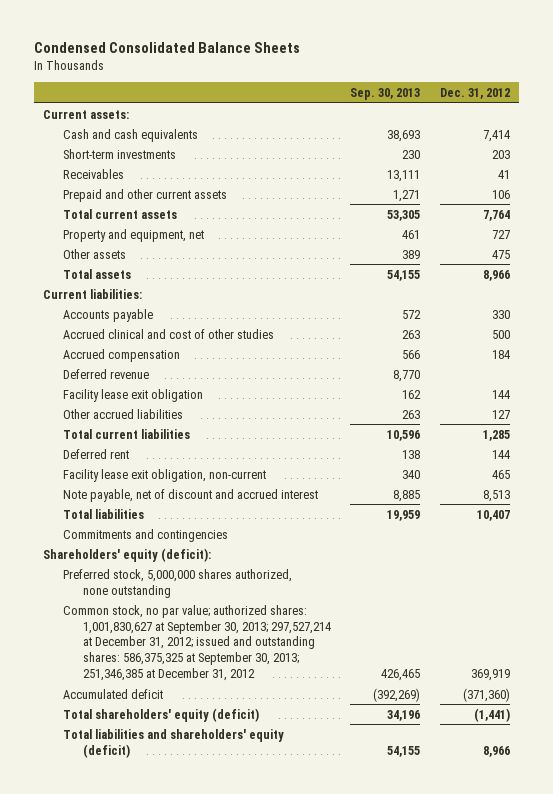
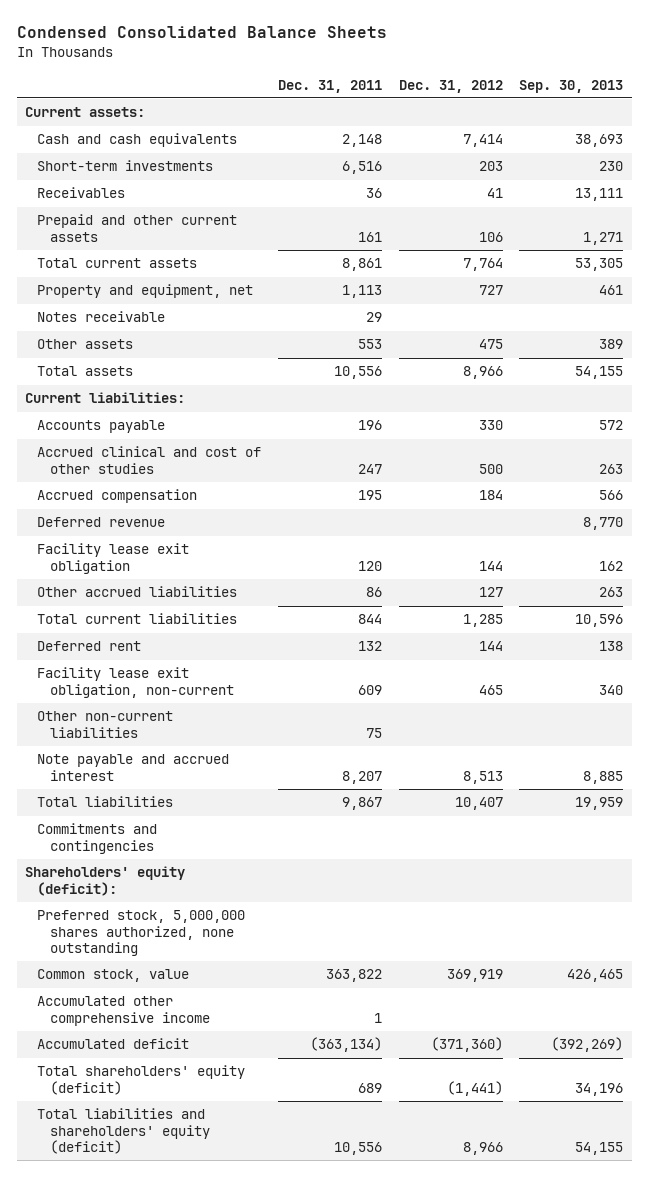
- | Sep. 30, 2013 | Dec. 31, 2012
+ | Dec. 31, 2011 | Dec. 31, 2012 | Sep. 30, 2013
+ Notes receivable | 29 | |
- Note payable, net of discount and accrued interest | 8,885 | 8,513
+ Other non-current liabilities | 75 | |
+ Note payable and accrued interest | 8,207 | 8,513 | 8,885
- Common stock, no par value; authorized shares: 1,001,830,627 at September 30, 2013; 297,527,214 at December 31, 2012; issued and outstanding shares: 586,375,325 at September 30, 2013; 251,346,385 at December 31, 2012 | 426,465 | 369,919
+ Common stock, value | 363,822 | 369,919 | 426,465
+ Accumulated other comprehensive income | 1 | |

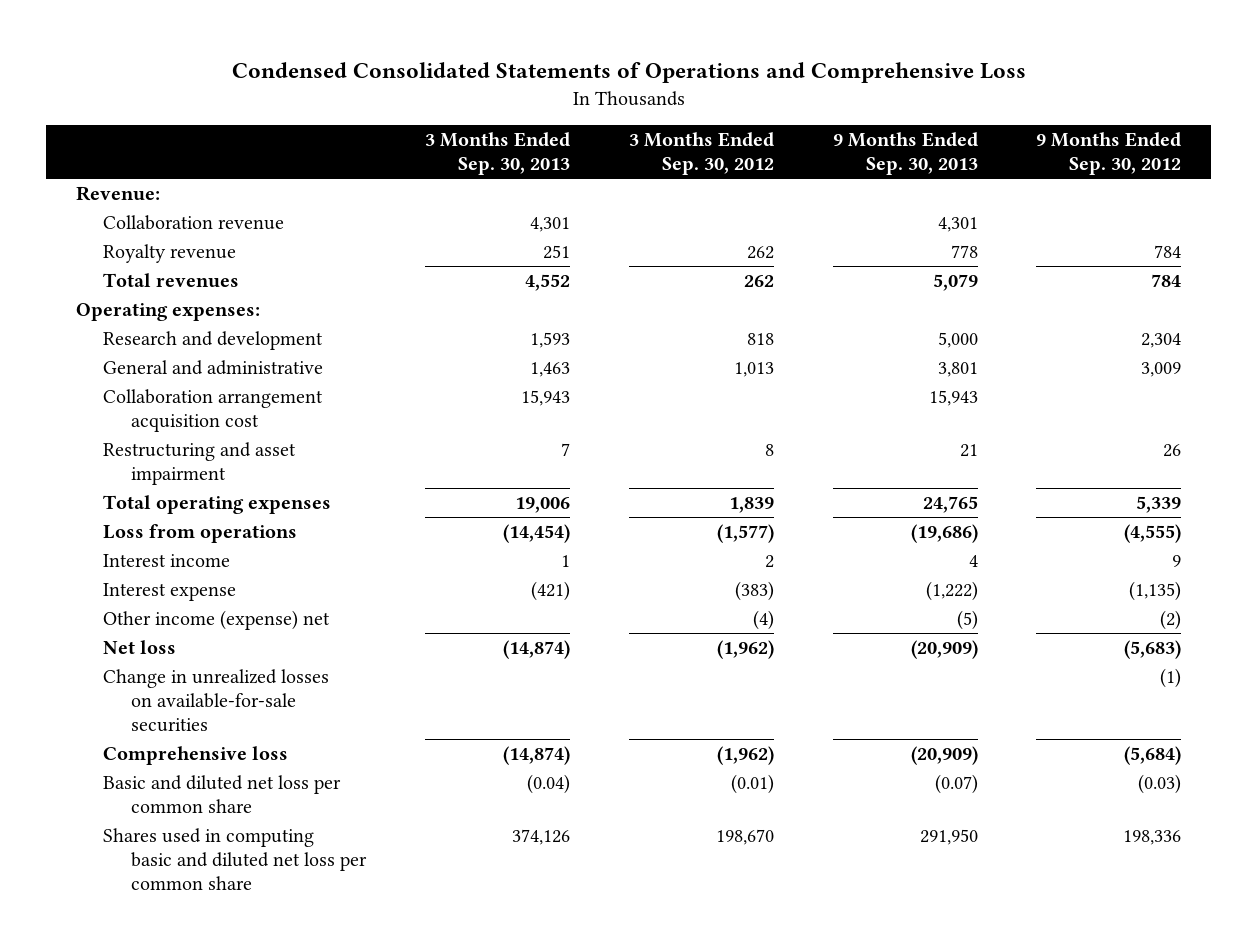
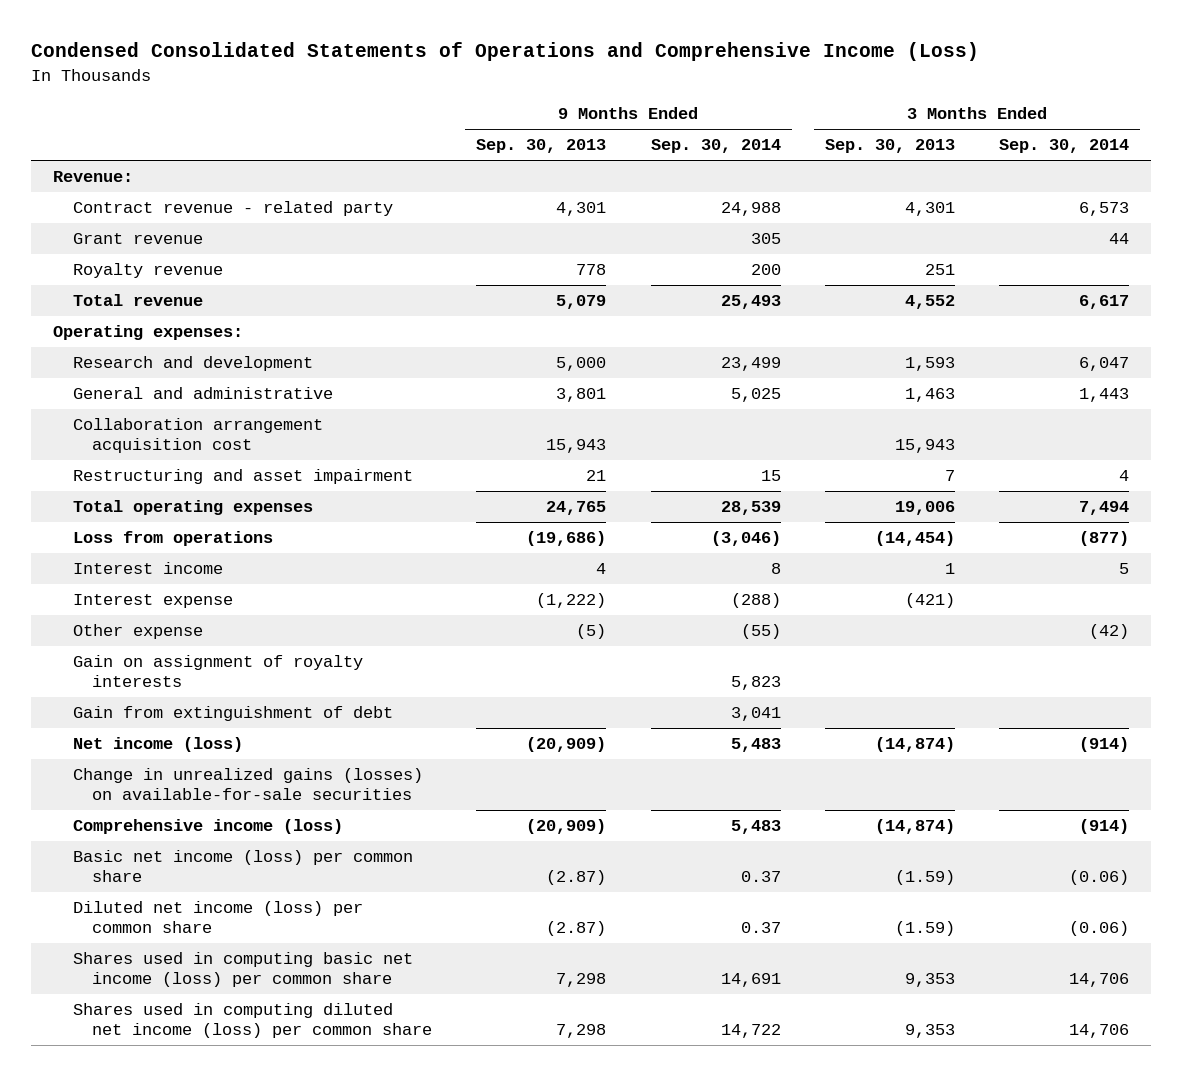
- Condensed Consolidated Statements of Operations and Comprehensive Loss
+ Condensed Consolidated Statements of Operations and Comprehensive Income (Loss)
- | 3 Months Ended Sep. 30, 2013 | 3 Months Ended Sep. 30, 2012 | 9 Months Ended Sep. 30, 2013 | 9 Months Ended Sep. 30, 2012
+ | 9 Months Ended Sep. 30, 2013 | 9 Months Ended Sep. 30, 2014 | 3 Months Ended Sep. 30, 2013 | 3 Months Ended Sep. 30, 2014
- Collaboration revenue | 4,301 | | 4,301 |
+ Contract revenue - related party | 4,301 | 24,988 | 4,301 | 6,573
+ Grant revenue | | 305 | | 44
- Total revenues | 4,552 | 262 | 5,079 | 784
+ Total revenue | 5,079 | 25,493 | 4,552 | 6,617
- Other income (expense) net | | (4) | (5) | (2)
- Net loss | (14,874) | (1,962) | (20,909) | (5,683)
- Change in unrealized losses on available-for-sale securities | | | | (1)
- Comprehensive loss | (14,874) | (1,962) | (20,909) | (5,684)
- Basic and diluted net loss per common share | (0.04) | (0.01) | (0.07) | (0.03)
- Shares used in computing basic and diluted net loss per common share | 374,126 | 198,670 | 291,950 | 198,336
+ Other expense | (5) | (55) | | (42)
+ Gain on assignment of royalty interests | | 5,823 | |
+ Gain from extinguishment of debt | | 3,041 | |
+ Net income (loss) | (20,909) | 5,483 | (14,874) | (914)
+ Change in unrealized gains (losses) on available-for-sale securities
+ Comprehensive income (loss) | (20,909) | 5,483 | (14,874) | (914)
+ Basic net income (loss) per common share | (2.87) | 0.37 | (1.59) | (0.06)
+ Diluted net income (loss) per common share | (2.87) | 0.37 | (1.59) | (0.06)
+ Shares used in computing basic net income (loss) per common share | 7,298 | 14,691 | 9,353 | 14,706
+ Shares used in computing diluted net income (loss) per common share | 7,298 | 14,722 | 9,353 | 14,706

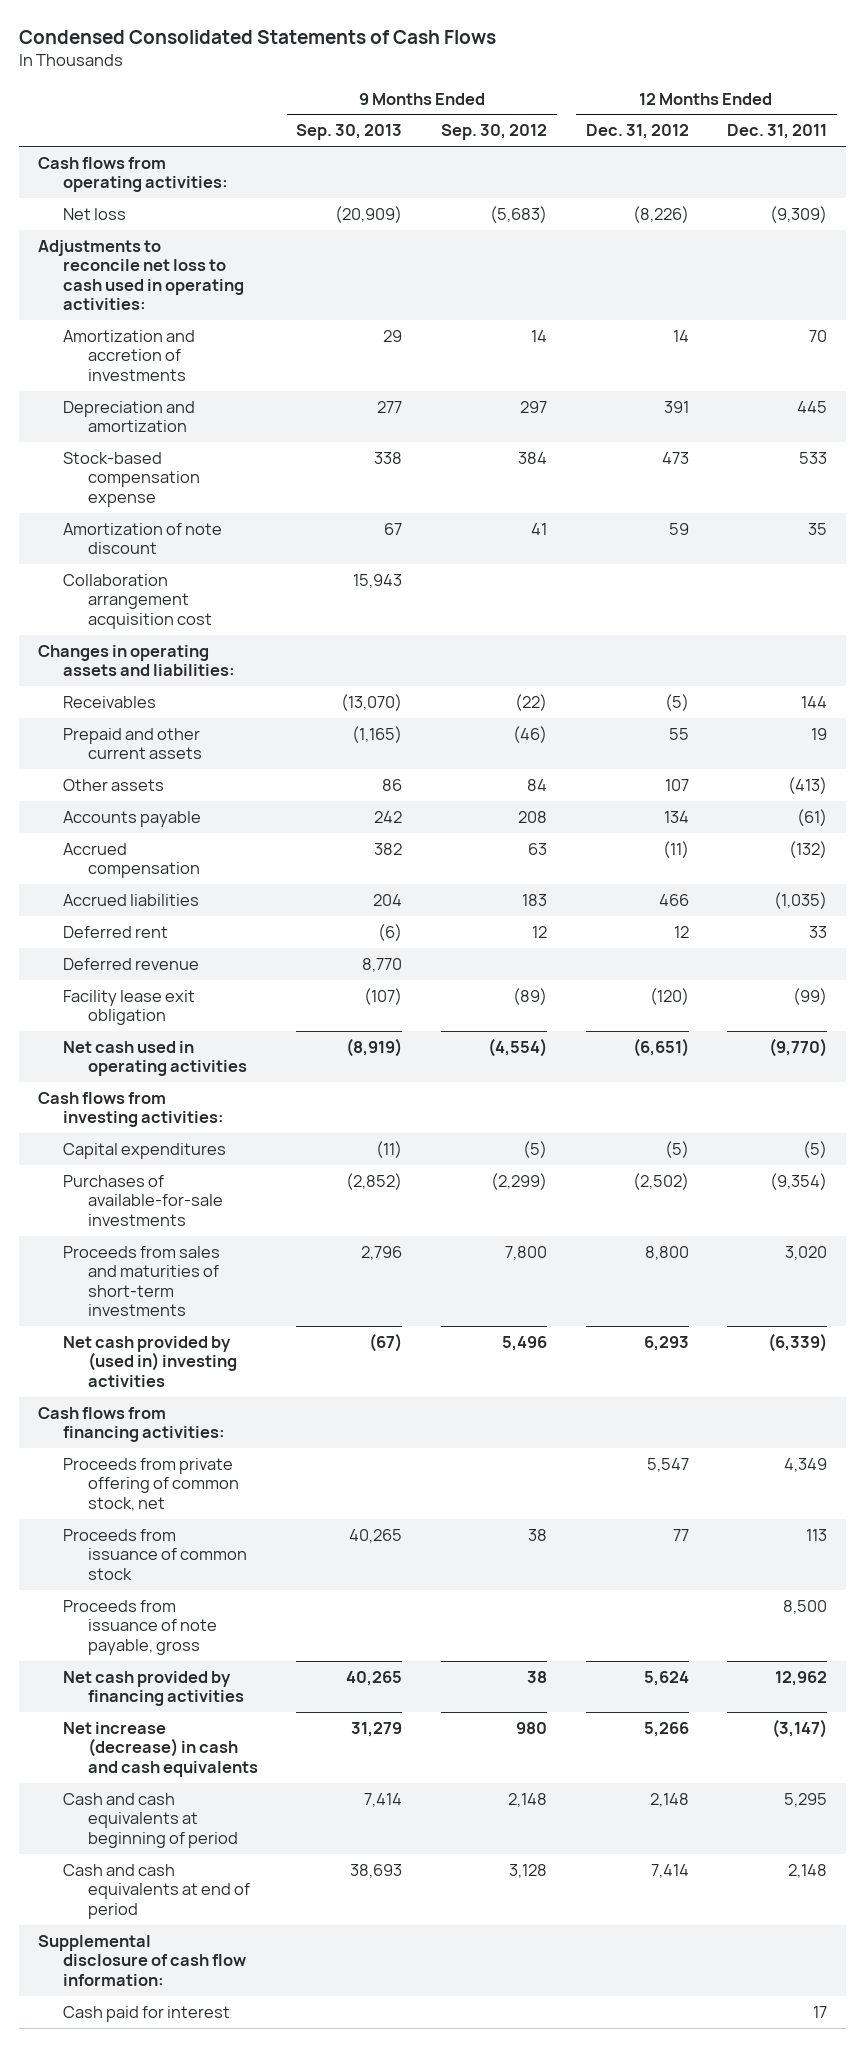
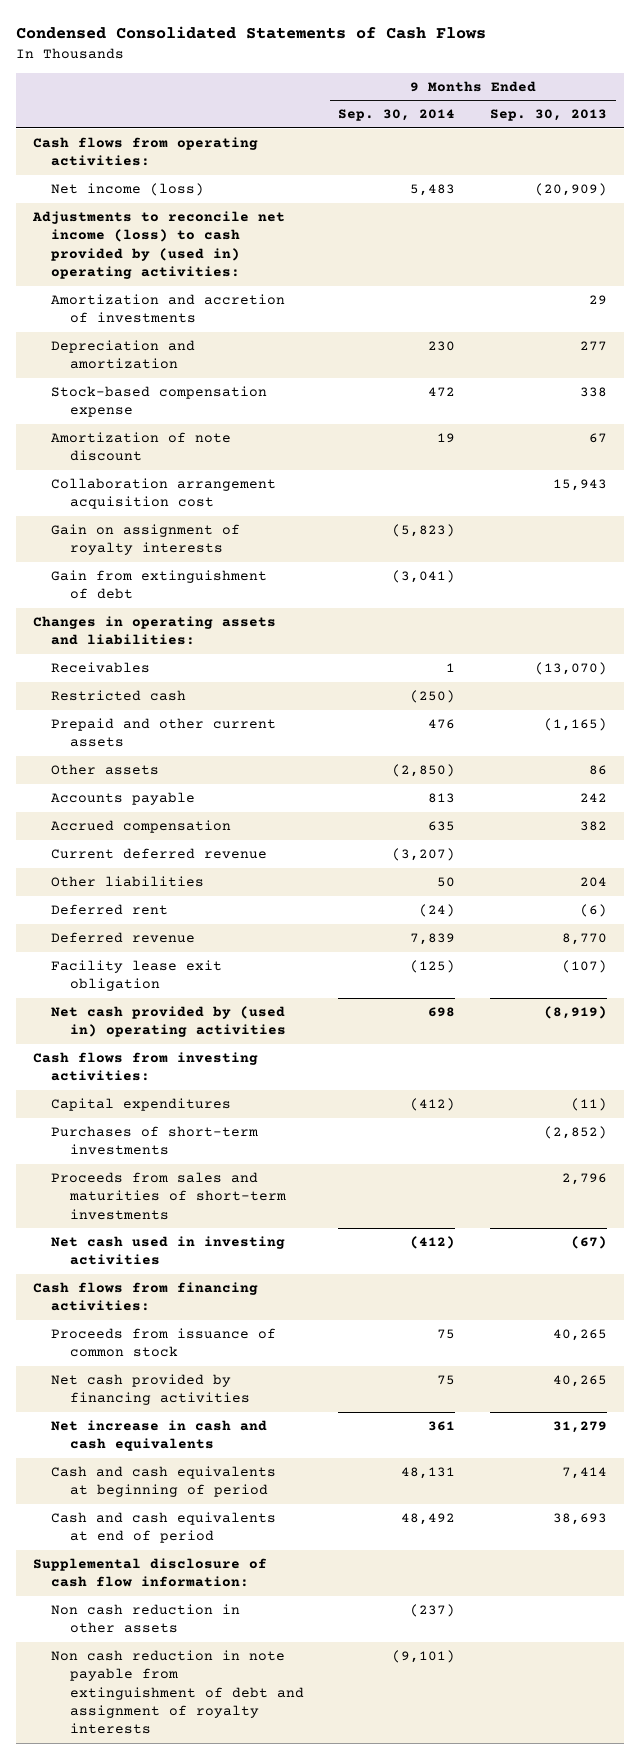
- | 9 Months Ended Sep. 30, 2013 | 9 Months Ended Sep. 30, 2012 | 12 Months Ended Dec. 31, 2012 | 12 Months Ended Dec. 31, 2011
+ | 9 Months Ended Sep. 30, 2014 | 9 Months Ended Sep. 30, 2013
- Net loss | (20,909) | (5,683) | (8,226) | (9,309)
- Adjustments to reconcile net loss to cash used in operating activities:
+ Net income (loss) | 5,483 | (20,909)
+ Adjustments to reconcile net income (loss) to cash provided by (used in) operating activities:
+ Gain on assignment of royalty interests | (5,823) |
+ Gain from extinguishment of debt | (3,041) |
+ Restricted cash | (250) |
- Accrued liabilities | 204 | 183 | 466 | (1,035)
+ Current deferred revenue | (3,207) |
+ Other liabilities | 50 | 204
- Net cash used in operating activities | (8,919) | (4,554) | (6,651) | (9,770)
+ Net cash provided by (used in) operating activities | 698 | (8,919)
- Purchases of available-for-sale investments | (2,852) | (2,299) | (2,502) | (9,354)
+ Purchases of short-term investments | | (2,852)
- Net cash provided by (used in) investing activities | (67) | 5,496 | 6,293 | (6,339)
+ Net cash used in investing activities | (412) | (67)
- Proceeds from private offering of common stock, net | | | 5,547 | 4,349
- Proceeds from issuance of note payable, gross | | | | 8,500
- Net increase (decrease) in cash and cash equivalents | 31,279 | 980 | 5,266 | (3,147)
+ Net increase in cash and cash equivalents | 361 | 31,279
- Cash paid for interest | | | | 17
+ Non cash reduction in other assets | (237) |
+ Non cash reduction in note payable from extinguishment of debt and assignment of royalty interests | (9,101) |

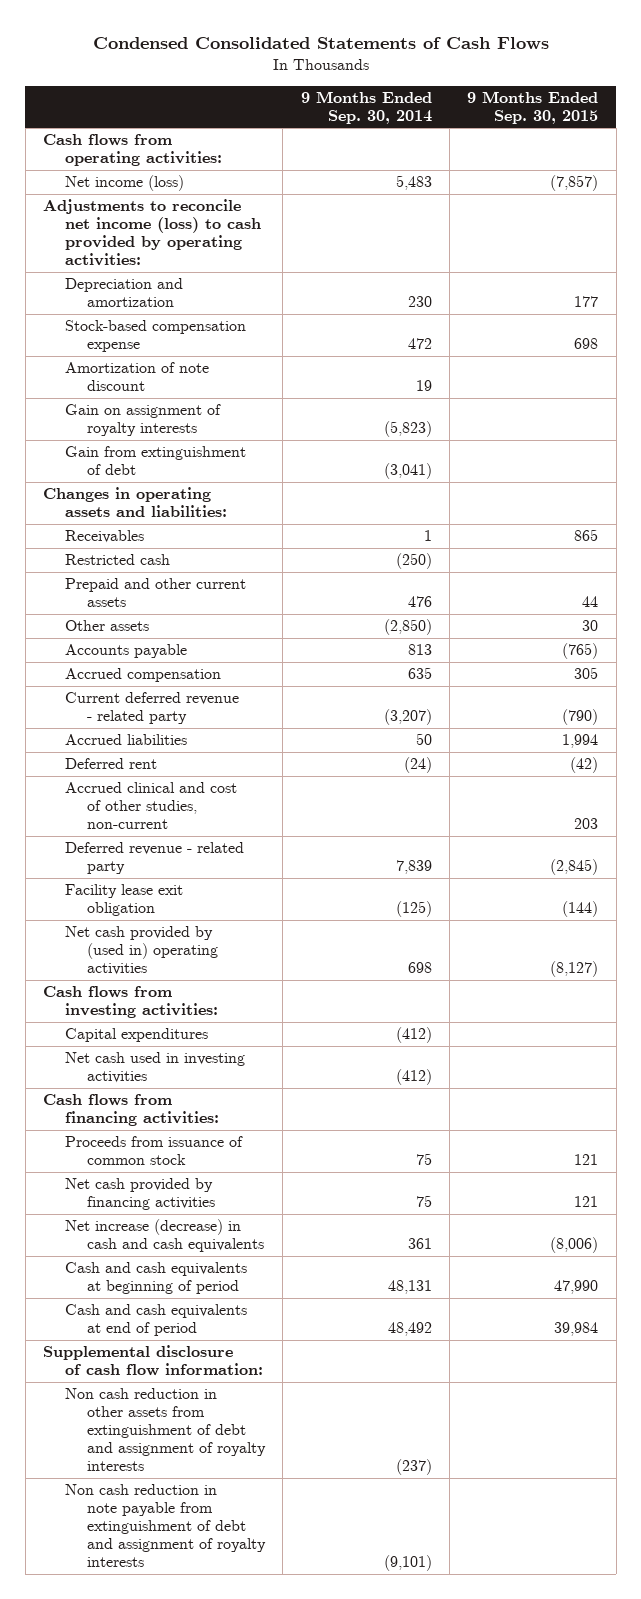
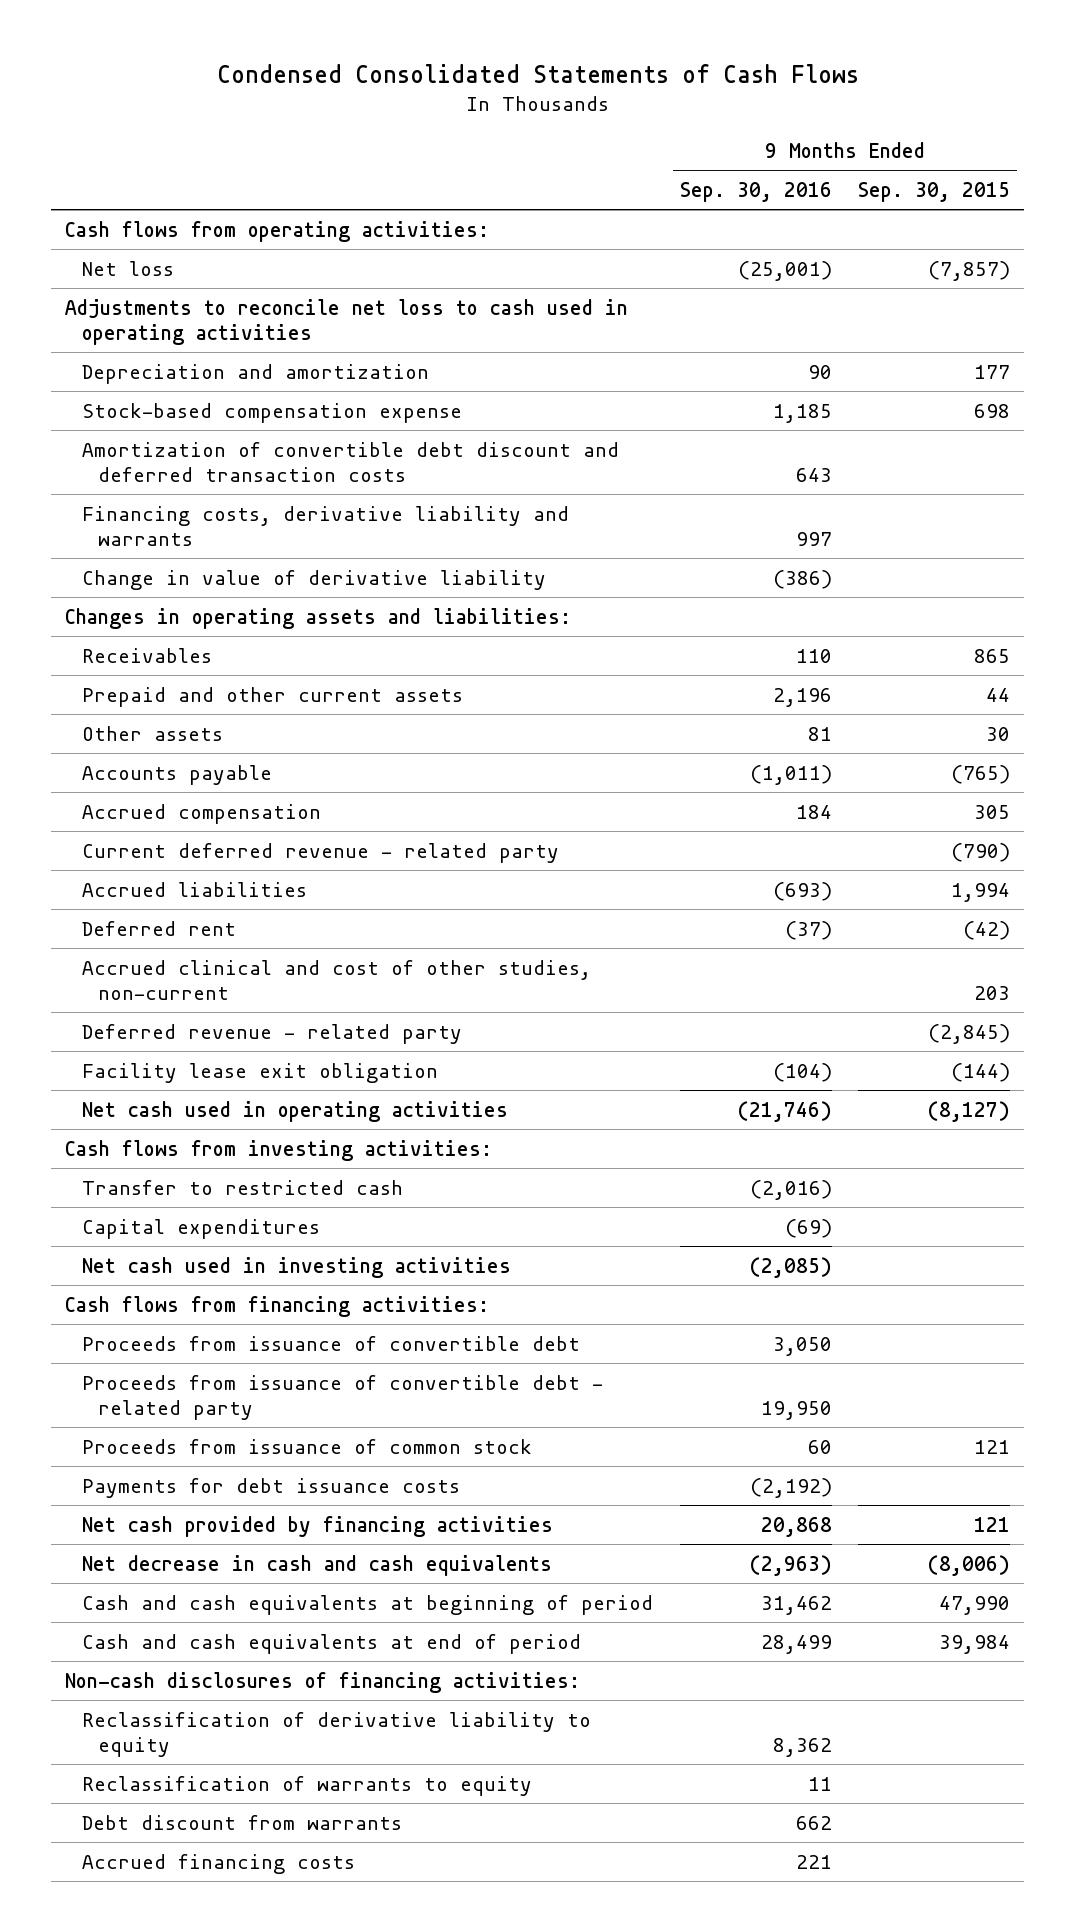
- | 9 Months Ended Sep. 30, 2014 | 9 Months Ended Sep. 30, 2015
+ | 9 Months Ended Sep. 30, 2016 | 9 Months Ended Sep. 30, 2015
- Net income (loss) | 5,483 | (7,857)
- Adjustments to reconcile net income (loss) to cash provided by operating activities:
+ Net loss | (25,001) | (7,857)
+ Adjustments to reconcile net loss to cash used in operating activities
- Amortization of note discount | 19 |
- Gain on assignment of royalty interests | (5,823) |
- Gain from extinguishment of debt | (3,041) |
+ Amortization of convertible debt discount and deferred transaction costs | 643 |
+ Financing costs, derivative liability and warrants | 997 |
+ Change in value of derivative liability | (386) |
- Restricted cash | (250) |
- Net cash provided by (used in) operating activities | 698 | (8,127)
+ Net cash used in operating activities | (21,746) | (8,127)
+ Transfer to restricted cash | (2,016) |
+ Proceeds from issuance of convertible debt | 3,050 |
+ Proceeds from issuance of convertible debt - related party | 19,950 |
+ Payments for debt issuance costs | (2,192) |
- Net increase (decrease) in cash and cash equivalents | 361 | (8,006)
+ Net decrease in cash and cash equivalents | (2,963) | (8,006)
- Supplemental disclosure of cash flow information:
- Non cash reduction in other assets from extinguishment of debt and assignment of royalty interests | (237) |
- Non cash reduction in note payable from extinguishment of debt and assignment of royalty interests | (9,101) |
+ Non-cash disclosures of financing activities:
+ Reclassification of derivative liability to equity | 8,362 |
+ Reclassification of warrants to equity | 11 |
+ Debt discount from warrants | 662 |
+ Accrued financing costs | 221 |

